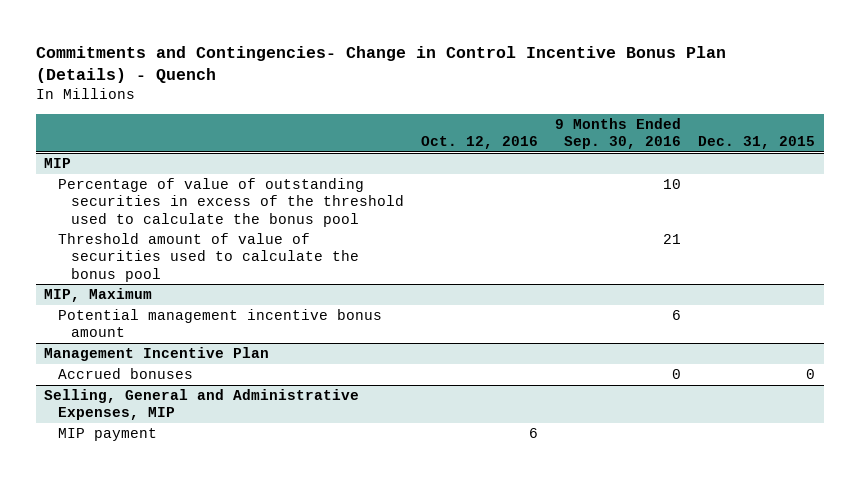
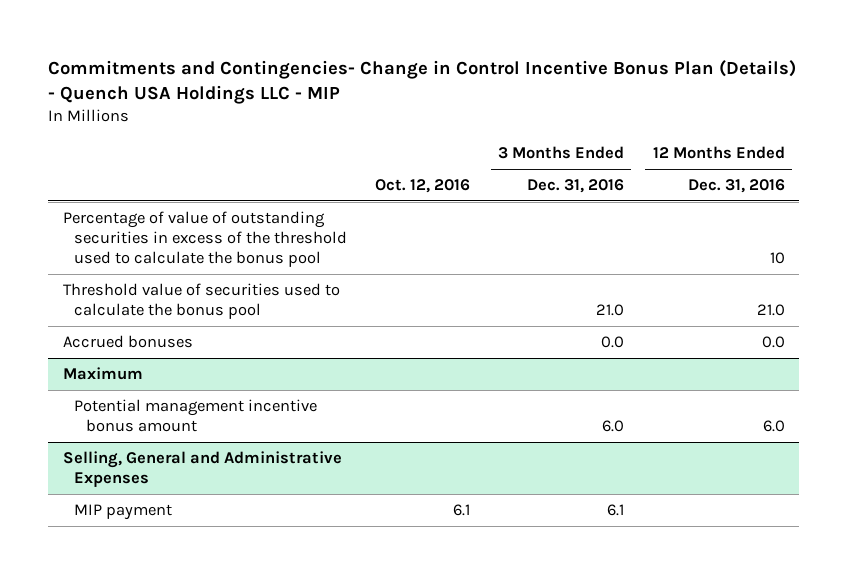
- Commitments and Contingencies- Change in Control Incentive Bonus Plan (Details) - Quench
+ Commitments and Contingencies- Change in Control Incentive Bonus Plan (Details) - Quench USA Holdings LLC - MIP
- | Oct. 12, 2016 | 9 Months Ended Sep. 30, 2016 | Dec. 31, 2015
+ | Oct. 12, 2016 | 3 Months Ended Dec. 31, 2016 | 12 Months Ended Dec. 31, 2016
- MIP
- Percentage of value of outstanding securities in excess of the threshold used to calculate the bonus pool | | 10 |
- Threshold amount of value of securities used to calculate the bonus pool | | 21 |
- MIP, Maximum
+ Percentage of value of outstanding securities in excess of the threshold used to calculate the bonus pool | | | 10
+ Threshold value of securities used to calculate the bonus pool | | 21.0 | 21.0
+ Accrued bonuses | | 0.0 | 0.0
+ Maximum
- Management Incentive Plan
- Accrued bonuses | | 0 | 0
- Selling, General and Administrative Expenses, MIP
- MIP payment | 6 | |
+ Selling, General and Administrative Expenses
+ MIP payment | 6.1 | 6.1 |

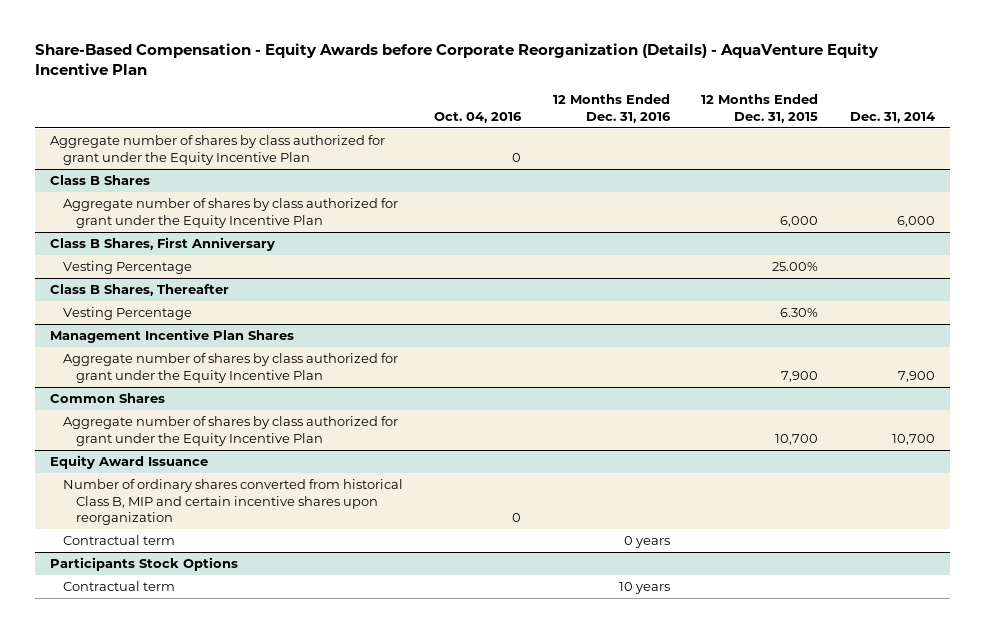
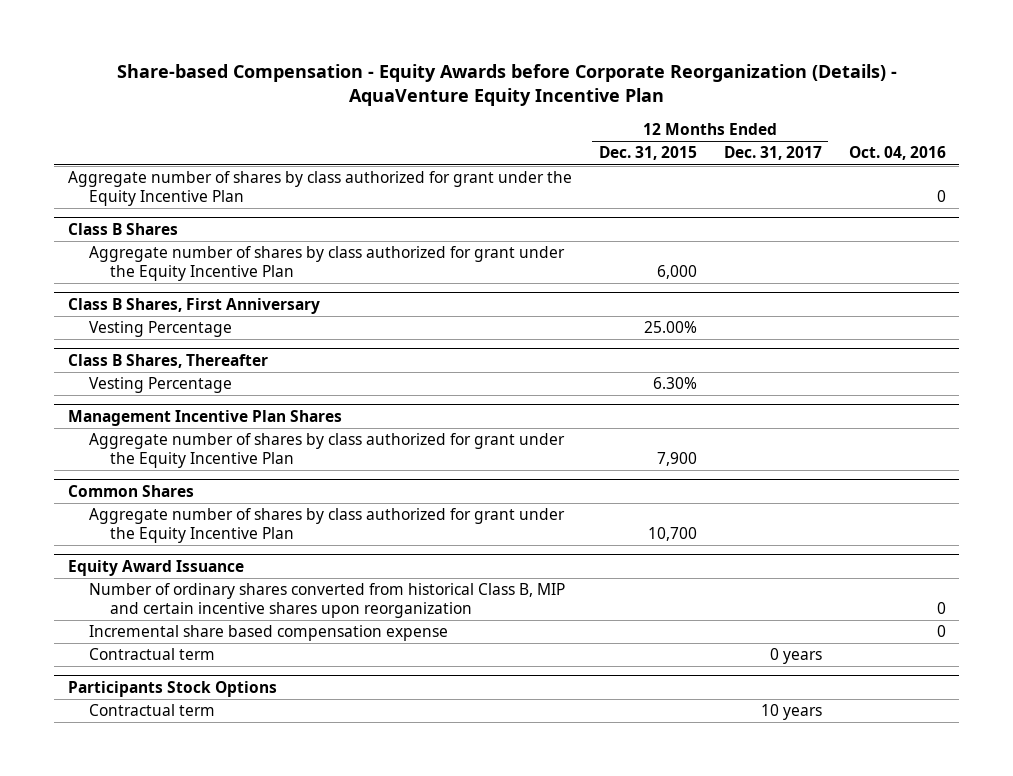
- Share-Based Compensation - Equity Awards before Corporate Reorganization (Details) - AquaVenture Equity Incentive Plan
+ Share-based Compensation - Equity Awards before Corporate Reorganization (Details) - AquaVenture Equity Incentive Plan
- | Oct. 04, 2016 | 12 Months Ended Dec. 31, 2016 | 12 Months Ended Dec. 31, 2015 | Dec. 31, 2014
+ | 12 Months Ended Dec. 31, 2015 | 12 Months Ended Dec. 31, 2017 | Oct. 04, 2016
@ Equity Award Issuance
+ Incremental share based compensation expense | | | 0

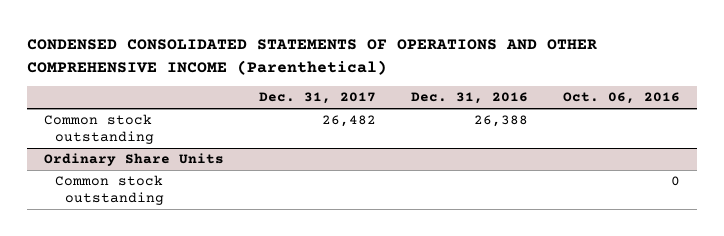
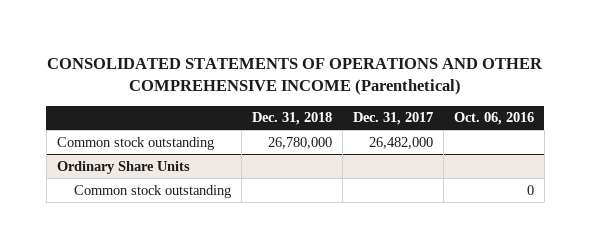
- CONDENSED CONSOLIDATED STATEMENTS OF OPERATIONS AND OTHER COMPREHENSIVE INCOME (Parenthetical)
+ CONSOLIDATED STATEMENTS OF OPERATIONS AND OTHER COMPREHENSIVE INCOME (Parenthetical)
- | Dec. 31, 2017 | Dec. 31, 2016 | Oct. 06, 2016
+ | Dec. 31, 2018 | Dec. 31, 2017 | Oct. 06, 2016
- Common stock outstanding | 26,482 | 26,388 |
+ Common stock outstanding | 26,780,000 | 26,482,000 |

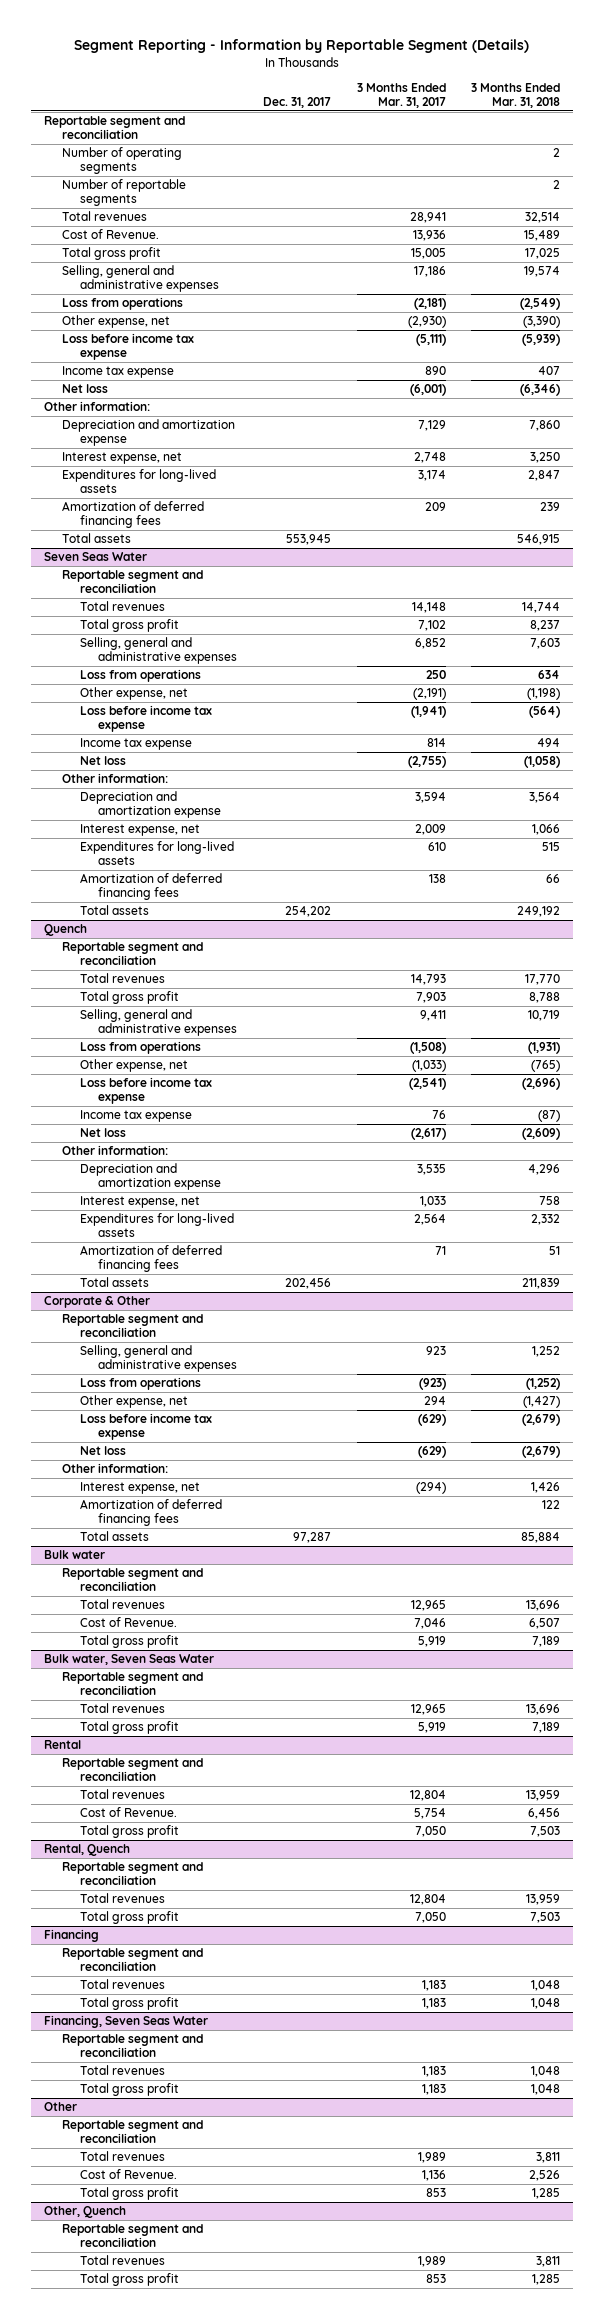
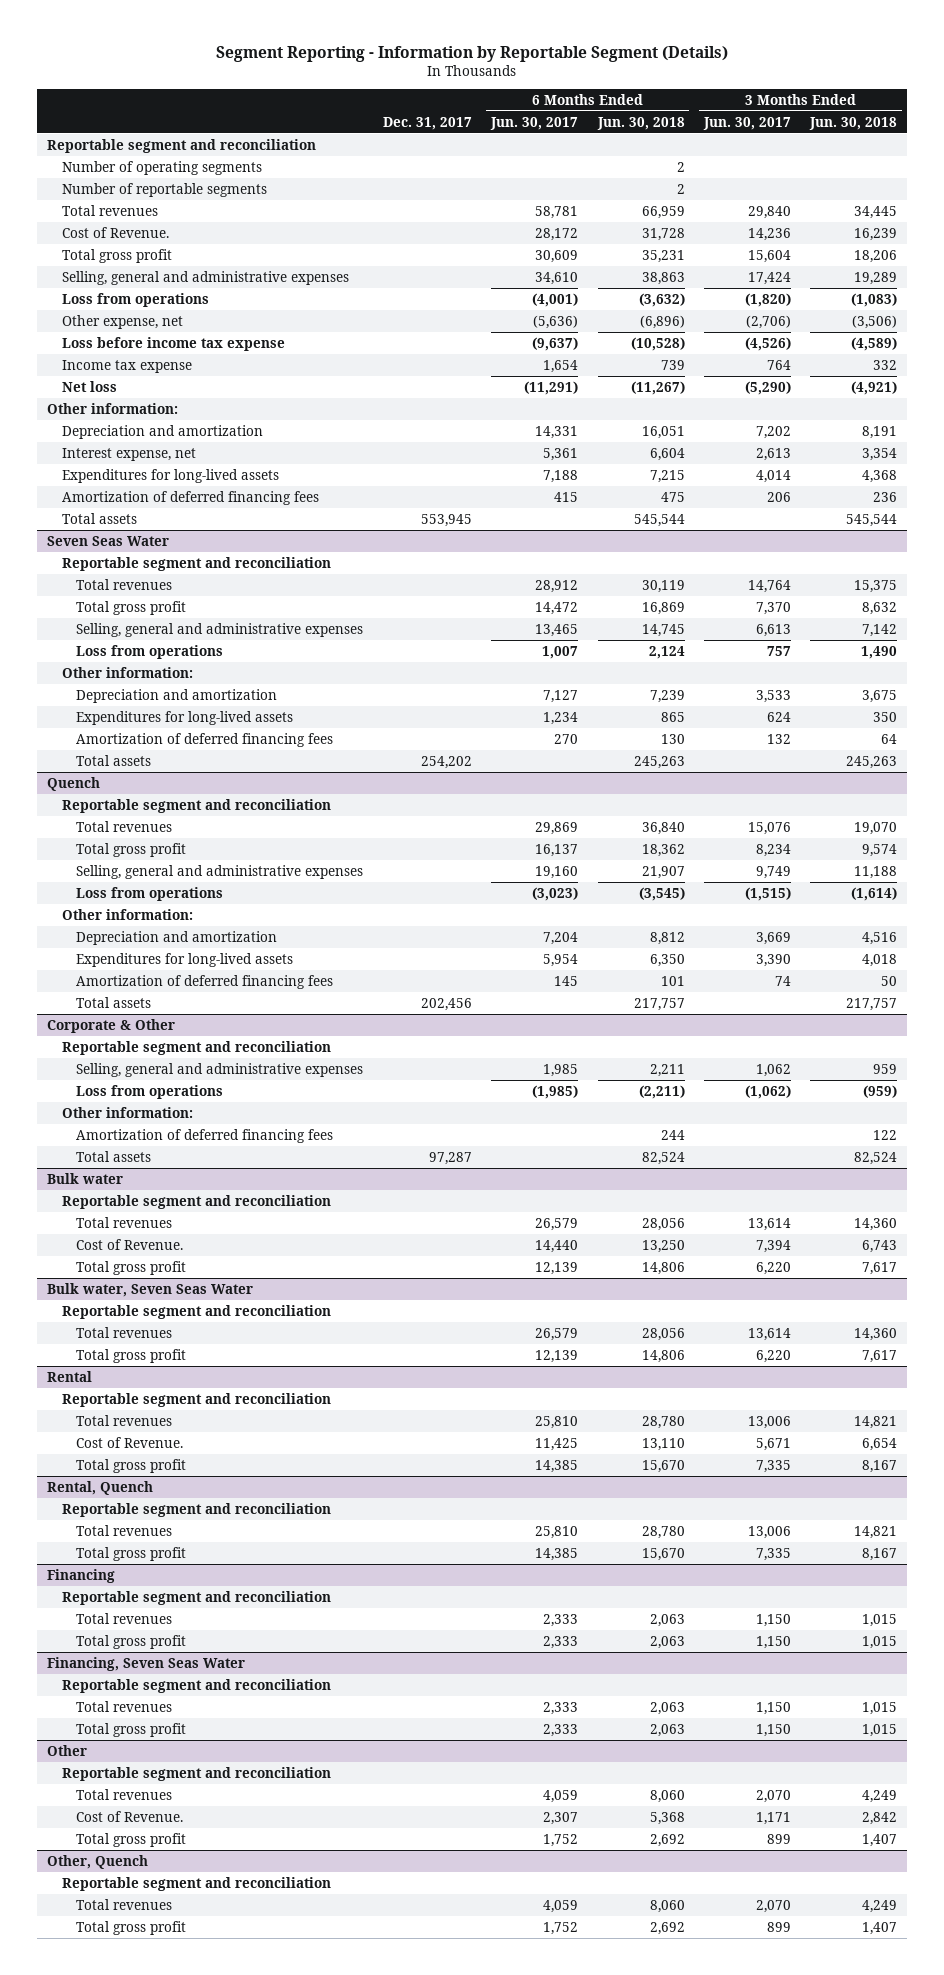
- | Dec. 31, 2017 | 3 Months Ended Mar. 31, 2017 | 3 Months Ended Mar. 31, 2018
+ | Dec. 31, 2017 | 6 Months Ended Jun. 30, 2017 | 6 Months Ended Jun. 30, 2018 | 3 Months Ended Jun. 30, 2017 | 3 Months Ended Jun. 30, 2018
- Depreciation and amortization expense | | 7,129 | 7,860
+ Depreciation and amortization | | 14,331 | 16,051 | 7,202 | 8,191
@ Seven Seas Water
- Other expense, net | | (2,191) | (1,198)
- Loss before income tax expense | | (1,941) | (564)
- Income tax expense | | 814 | 494
- Net loss | | (2,755) | (1,058)
- Depreciation and amortization expense | | 3,594 | 3,564
- Interest expense, net | | 2,009 | 1,066
+ Depreciation and amortization | | 7,127 | 7,239 | 3,533 | 3,675
@ Quench
- Other expense, net | | (1,033) | (765)
- Loss before income tax expense | | (2,541) | (2,696)
- Income tax expense | | 76 | (87)
- Net loss | | (2,617) | (2,609)
- Depreciation and amortization expense | | 3,535 | 4,296
- Interest expense, net | | 1,033 | 758
+ Depreciation and amortization | | 7,204 | 8,812 | 3,669 | 4,516
@ Corporate & Other
- Other expense, net | | 294 | (1,427)
- Loss before income tax expense | | (629) | (2,679)
- Net loss | | (629) | (2,679)
- Interest expense, net | | (294) | 1,426

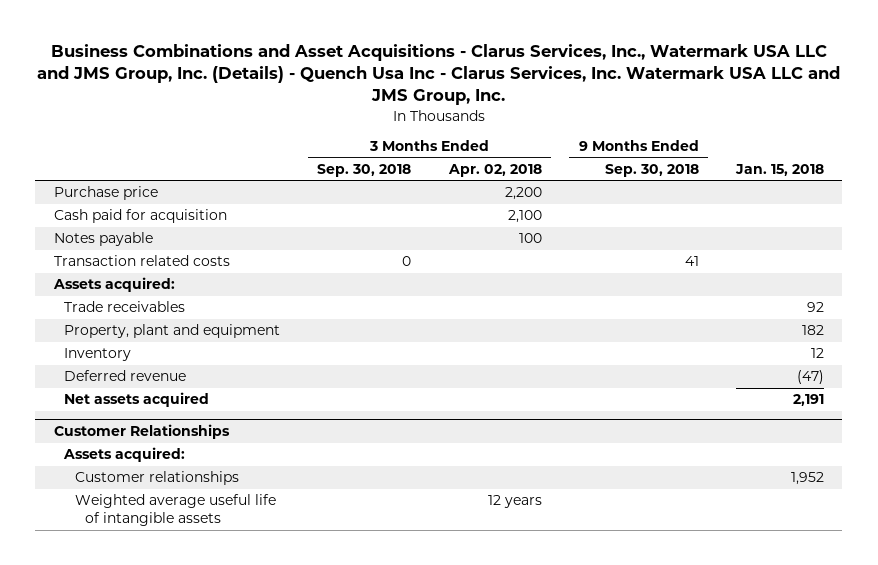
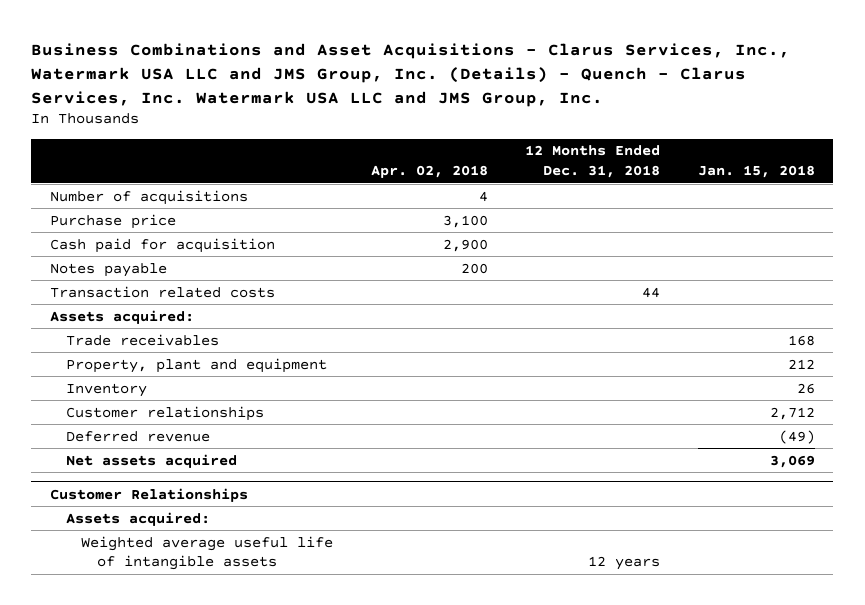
- Business Combinations and Asset Acquisitions - Clarus Services, Inc., Watermark USA LLC and JMS Group, Inc. (Details) - Quench Usa Inc - Clarus Services, Inc. Watermark USA LLC and JMS Group, Inc.
+ Business Combinations and Asset Acquisitions - Clarus Services, Inc., Watermark USA LLC and JMS Group, Inc. (Details) - Quench - Clarus Services, Inc. Watermark USA LLC and JMS Group, Inc.
- | 3 Months Ended Sep. 30, 2018 | 3 Months Ended Apr. 02, 2018 | 9 Months Ended Sep. 30, 2018 | Jan. 15, 2018
+ | Apr. 02, 2018 | 12 Months Ended Dec. 31, 2018 | Jan. 15, 2018
+ Number of acquisitions | 4 | |
- Trade receivables | | | | 92
- Property, plant and equipment | | | | 182
- Inventory | | | | 12
- Deferred revenue | | | | (47)
- Net assets acquired | | | | 2,191
+ Trade receivables | | | 168
+ Property, plant and equipment | | | 212
+ Inventory | | | 26
+ Customer relationships | | | 2,712
+ Deferred revenue | | | (49)
+ Net assets acquired | | | 3,069
@ Customer Relationships
- Customer relationships | | | | 1,952

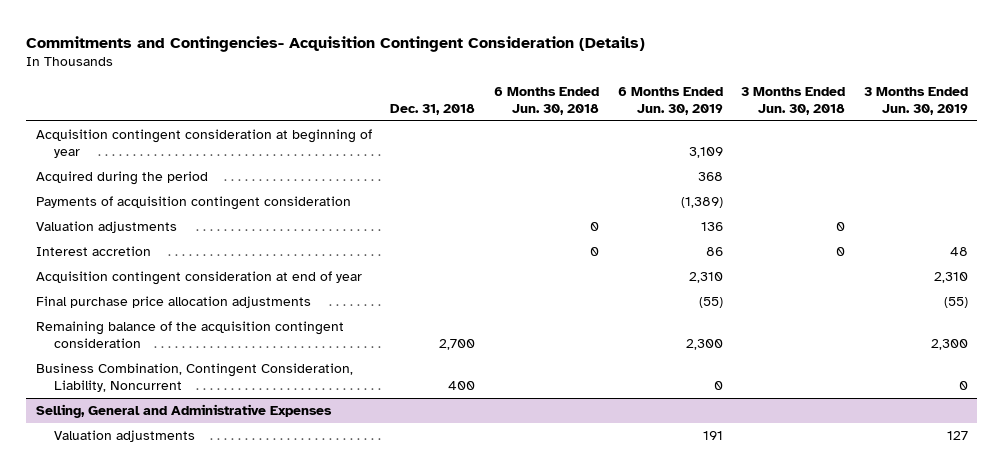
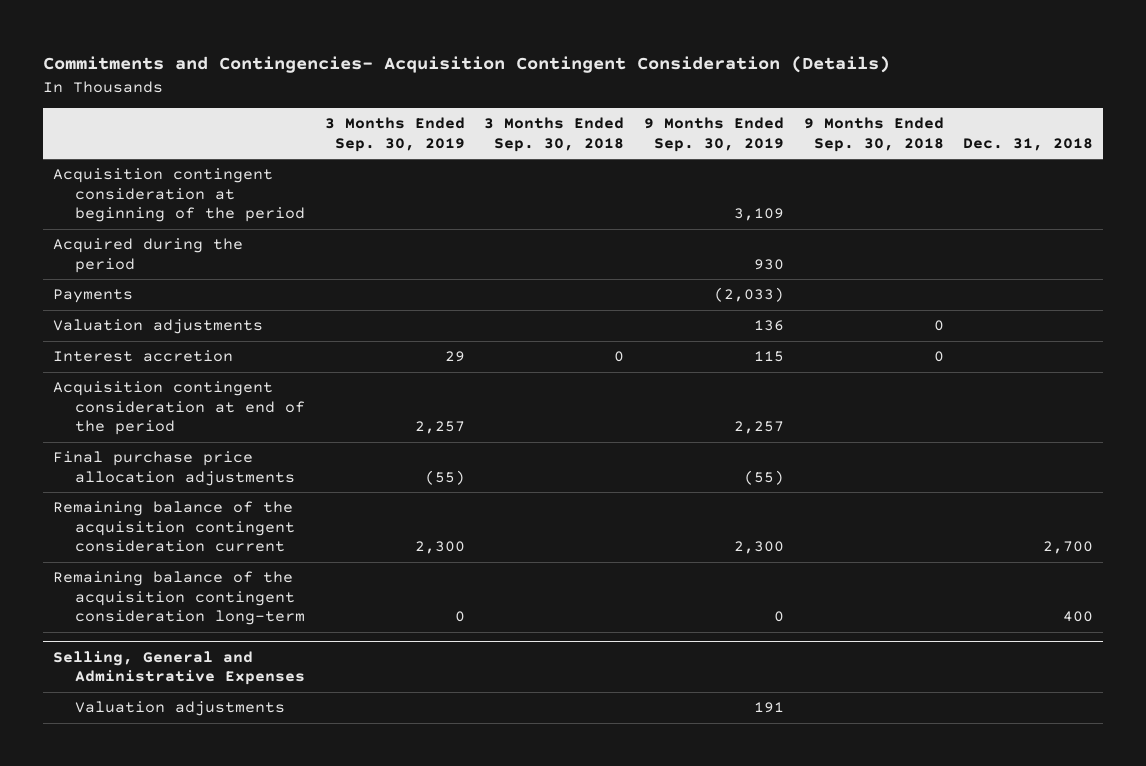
- | Dec. 31, 2018 | 6 Months Ended Jun. 30, 2018 | 6 Months Ended Jun. 30, 2019 | 3 Months Ended Jun. 30, 2018 | 3 Months Ended Jun. 30, 2019
+ | 3 Months Ended Sep. 30, 2019 | 3 Months Ended Sep. 30, 2018 | 9 Months Ended Sep. 30, 2019 | 9 Months Ended Sep. 30, 2018 | Dec. 31, 2018
- Acquisition contingent consideration at beginning of year | | | 3,109 | |
+ Acquisition contingent consideration at beginning of the period | | | 3,109 | |
- Payments of acquisition contingent consideration | | | (1,389) | |
+ Payments | | | (2,033) | |
- Acquisition contingent consideration at end of year | | | 2,310 | | 2,310
+ Acquisition contingent consideration at end of the period | 2,257 | | 2,257 | |
- Remaining balance of the acquisition contingent consideration | 2,700 | | 2,300 | | 2,300
- Business Combination, Contingent Consideration, Liability, Noncurrent | 400 | | 0 | | 0
+ Remaining balance of the acquisition contingent consideration current | 2,300 | | 2,300 | | 2,700
+ Remaining balance of the acquisition contingent consideration long-term | 0 | | 0 | | 400

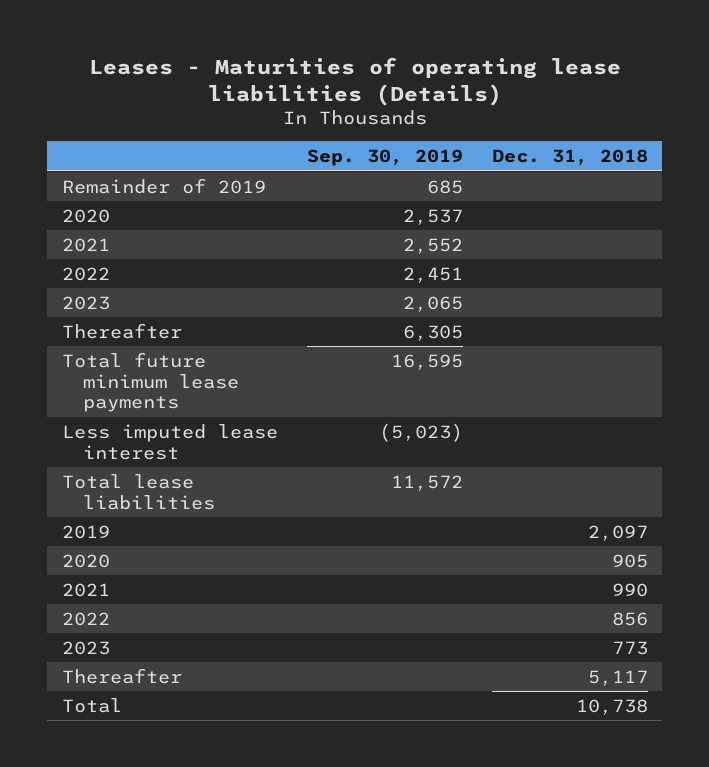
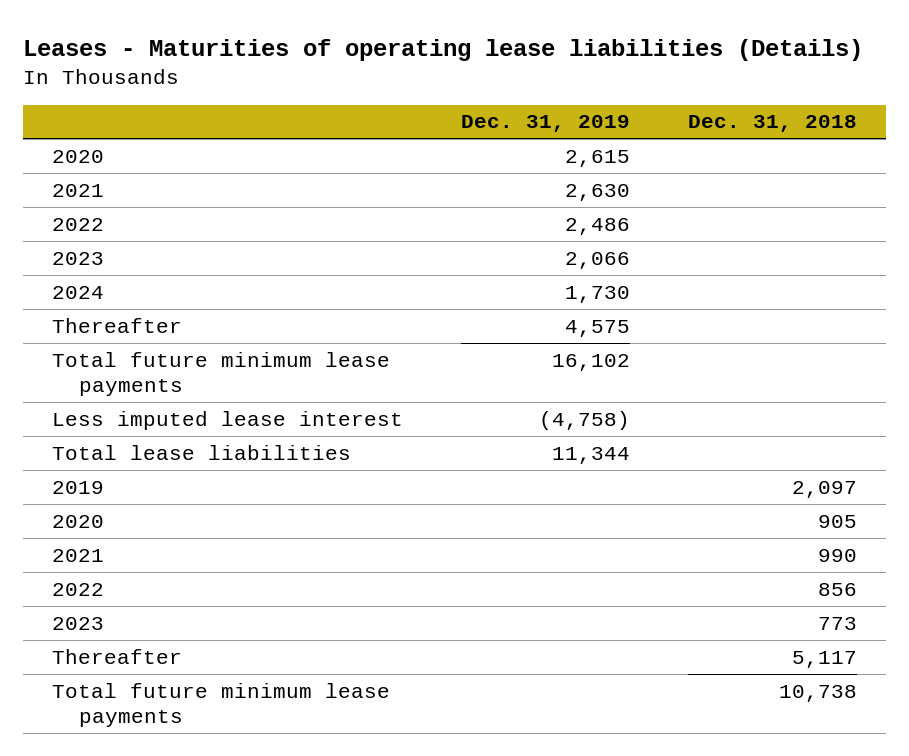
- | Sep. 30, 2019 | Dec. 31, 2018
+ | Dec. 31, 2019 | Dec. 31, 2018
- Remainder of 2019 | 685 |
+ 2024 | 1,730 |
- Total | | 10,738
+ Total future minimum lease payments | | 10,738

